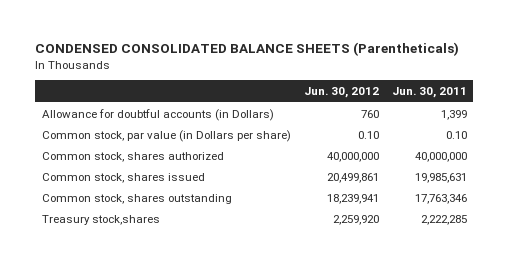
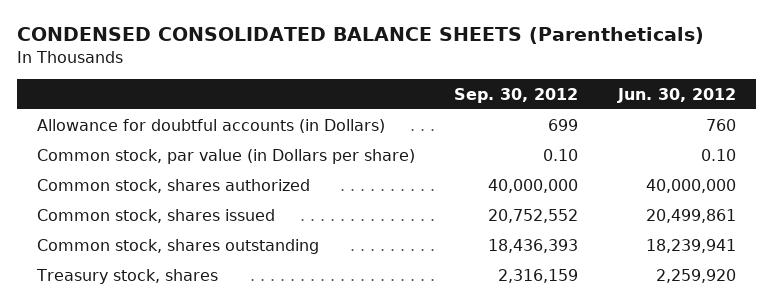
- | Jun. 30, 2012 | Jun. 30, 2011
+ | Sep. 30, 2012 | Jun. 30, 2012
- Treasury stock,shares | 2,259,920 | 2,222,285
+ Treasury stock, shares | 2,316,159 | 2,259,920

